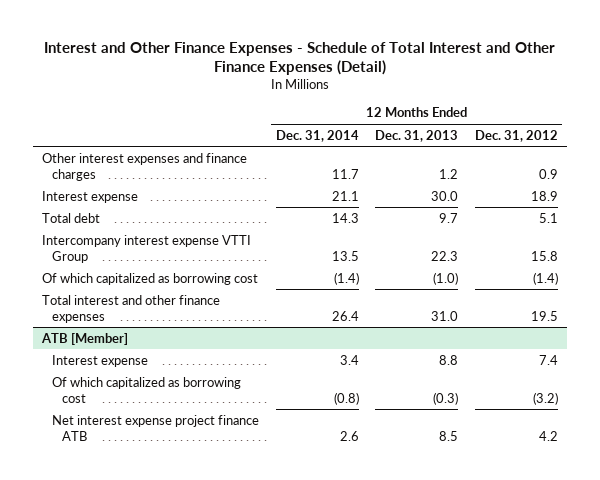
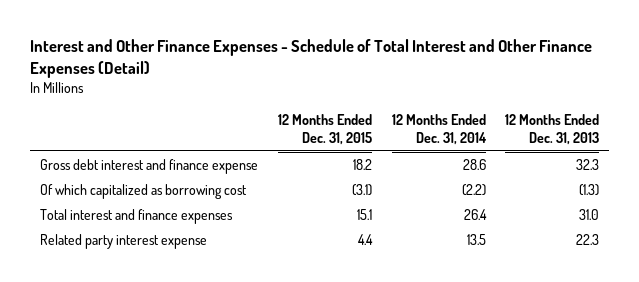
- | 12 Months Ended Dec. 31, 2014 | 12 Months Ended Dec. 31, 2013 | 12 Months Ended Dec. 31, 2012
+ | 12 Months Ended Dec. 31, 2015 | 12 Months Ended Dec. 31, 2014 | 12 Months Ended Dec. 31, 2013
- Other interest expenses and finance charges | 11.7 | 1.2 | 0.9
- Interest expense | 21.1 | 30.0 | 18.9
- Total debt | 14.3 | 9.7 | 5.1
- Intercompany interest expense VTTI Group | 13.5 | 22.3 | 15.8
- Of which capitalized as borrowing cost | (1.4) | (1.0) | (1.4)
- Total interest and other finance expenses | 26.4 | 31.0 | 19.5
- ATB [Member]
- Interest expense | 3.4 | 8.8 | 7.4
- Of which capitalized as borrowing cost | (0.8) | (0.3) | (3.2)
- Net interest expense project finance ATB | 2.6 | 8.5 | 4.2
+ Gross debt interest and finance expense | 18.2 | 28.6 | 32.3
+ Of which capitalized as borrowing cost | (3.1) | (2.2) | (1.3)
+ Total interest and finance expenses | 15.1 | 26.4 | 31.0
+ Related party interest expense | 4.4 | 13.5 | 22.3

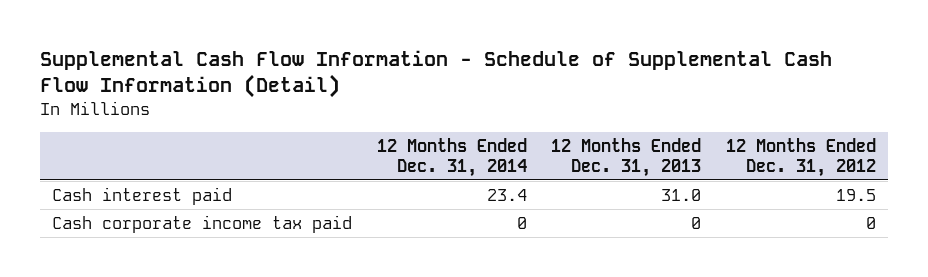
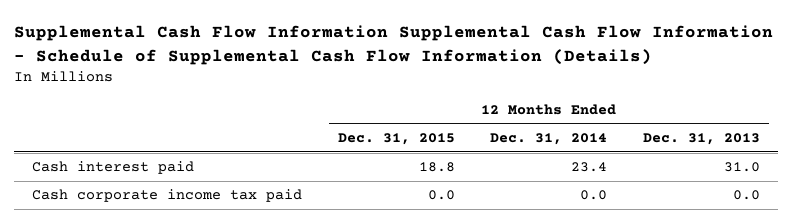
- Supplemental Cash Flow Information - Schedule of Supplemental Cash Flow Information (Detail)
+ Supplemental Cash Flow Information Supplemental Cash Flow Information - Schedule of Supplemental Cash Flow Information (Details)
- | 12 Months Ended Dec. 31, 2014 | 12 Months Ended Dec. 31, 2013 | 12 Months Ended Dec. 31, 2012
+ | 12 Months Ended Dec. 31, 2015 | 12 Months Ended Dec. 31, 2014 | 12 Months Ended Dec. 31, 2013
- Cash corporate income tax paid | 0 | 0 | 0
+ Cash corporate income tax paid | 0.0 | 0.0 | 0.0

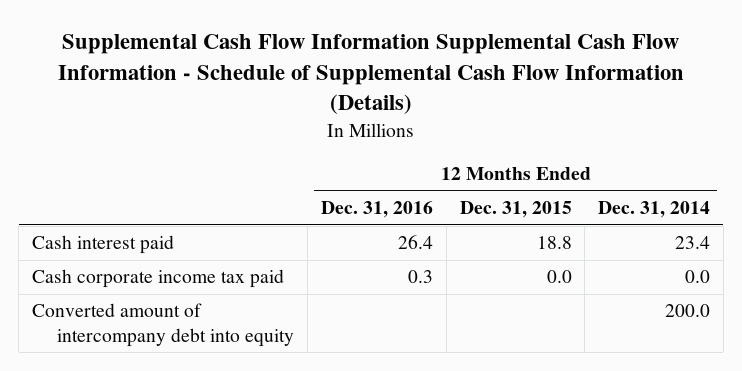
- | 12 Months Ended Dec. 31, 2015 | 12 Months Ended Dec. 31, 2014 | 12 Months Ended Dec. 31, 2013
+ | 12 Months Ended Dec. 31, 2016 | 12 Months Ended Dec. 31, 2015 | 12 Months Ended Dec. 31, 2014
+ Converted amount of intercompany debt into equity | | | 200.0

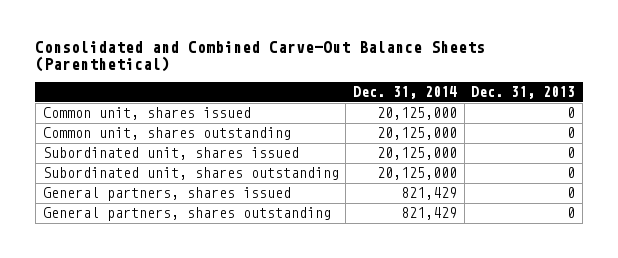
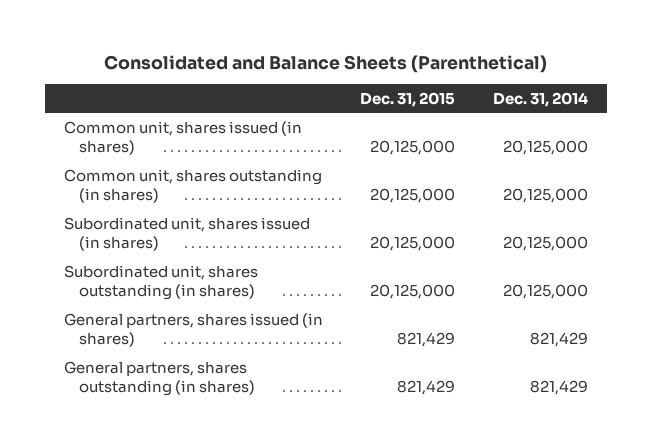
- Consolidated and Combined Carve-Out Balance Sheets (Parenthetical)
+ Consolidated and Balance Sheets (Parenthetical)
- | Dec. 31, 2014 | Dec. 31, 2013
+ | Dec. 31, 2015 | Dec. 31, 2014
- Common unit, shares issued | 20,125,000 | 0
- Common unit, shares outstanding | 20,125,000 | 0
- Subordinated unit, shares issued | 20,125,000 | 0
- Subordinated unit, shares outstanding | 20,125,000 | 0
- General partners, shares issued | 821,429 | 0
- General partners, shares outstanding | 821,429 | 0
+ Common unit, shares issued (in shares) | 20,125,000 | 20,125,000
+ Common unit, shares outstanding (in shares) | 20,125,000 | 20,125,000
+ Subordinated unit, shares issued (in shares) | 20,125,000 | 20,125,000
+ Subordinated unit, shares outstanding (in shares) | 20,125,000 | 20,125,000
+ General partners, shares issued (in shares) | 821,429 | 821,429
+ General partners, shares outstanding (in shares) | 821,429 | 821,429

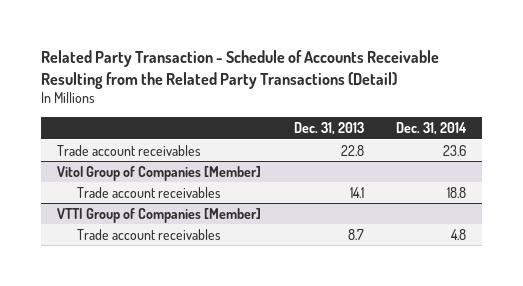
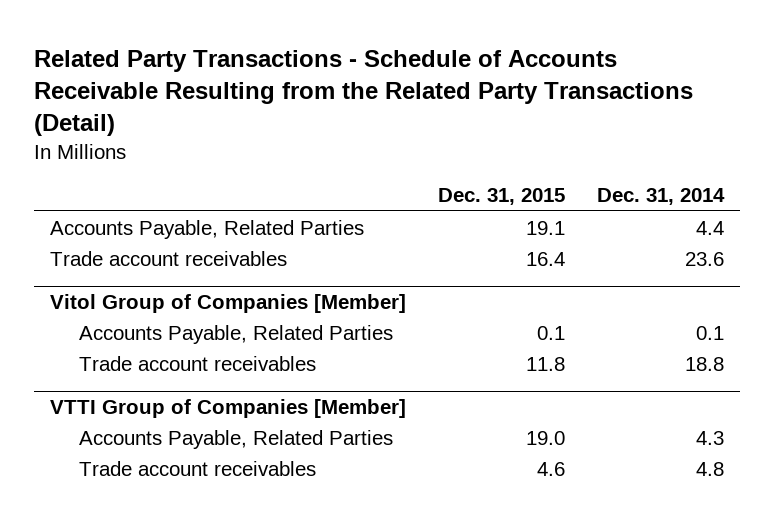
- Related Party Transaction - Schedule of Accounts Receivable Resulting from the Related Party Transactions (Detail)
+ Related Party Transactions - Schedule of Accounts Receivable Resulting from the Related Party Transactions (Detail)
- | Dec. 31, 2013 | Dec. 31, 2014
+ | Dec. 31, 2015 | Dec. 31, 2014
+ Accounts Payable, Related Parties | 19.1 | 4.4
@ Vitol Group of Companies [Member]
+ Accounts Payable, Related Parties | 0.1 | 0.1
@ VTTI Group of Companies [Member]
+ Accounts Payable, Related Parties | 19.0 | 4.3

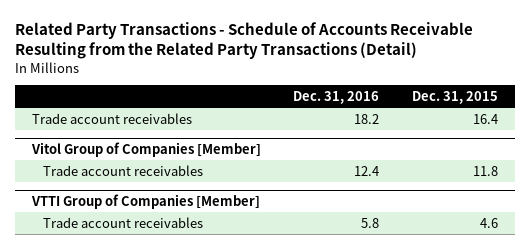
- | Dec. 31, 2015 | Dec. 31, 2014
+ | Dec. 31, 2016 | Dec. 31, 2015
- Accounts Payable, Related Parties | 19.1 | 4.4
@ Vitol Group of Companies [Member]
- Accounts Payable, Related Parties | 0.1 | 0.1
@ VTTI Group of Companies [Member]
- Accounts Payable, Related Parties | 19.0 | 4.3

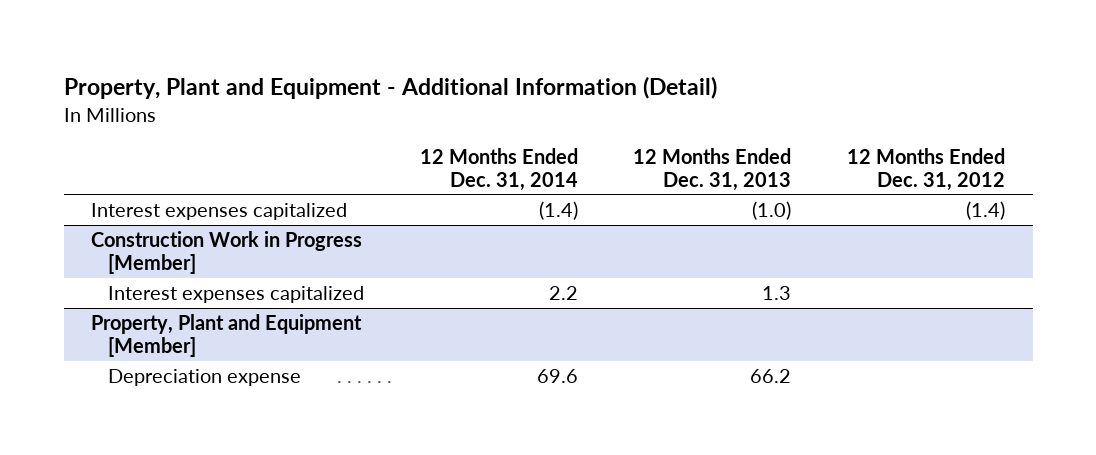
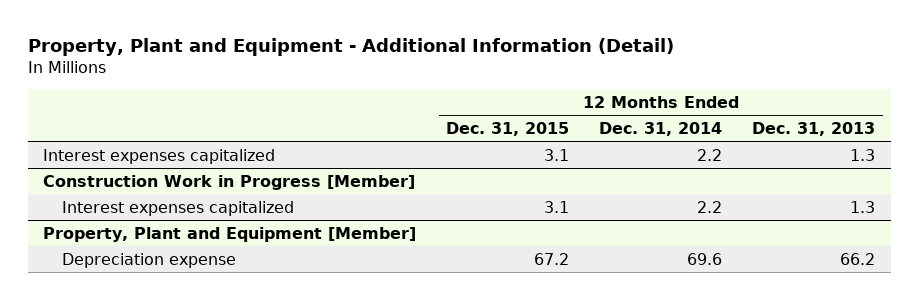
- | 12 Months Ended Dec. 31, 2014 | 12 Months Ended Dec. 31, 2013 | 12 Months Ended Dec. 31, 2012
+ | 12 Months Ended Dec. 31, 2015 | 12 Months Ended Dec. 31, 2014 | 12 Months Ended Dec. 31, 2013
- Interest expenses capitalized | (1.4) | (1.0) | (1.4)
+ Interest expenses capitalized | 3.1 | 2.2 | 1.3

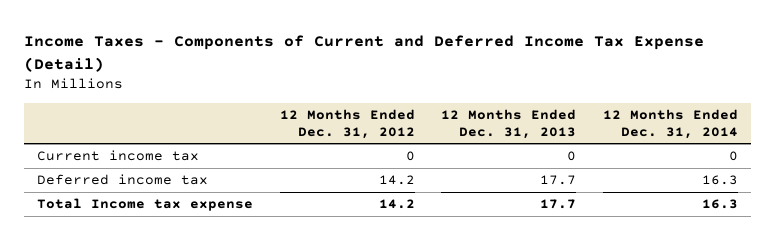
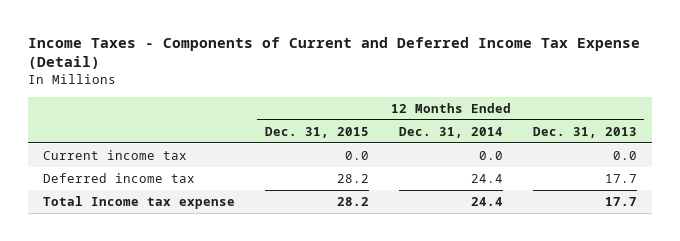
- | 12 Months Ended Dec. 31, 2012 | 12 Months Ended Dec. 31, 2013 | 12 Months Ended Dec. 31, 2014
+ | 12 Months Ended Dec. 31, 2015 | 12 Months Ended Dec. 31, 2014 | 12 Months Ended Dec. 31, 2013
- Current income tax | 0 | 0 | 0
- Deferred income tax | 14.2 | 17.7 | 16.3
- Total Income tax expense | 14.2 | 17.7 | 16.3
+ Current income tax | 0.0 | 0.0 | 0.0
+ Deferred income tax | 28.2 | 24.4 | 17.7
+ Total Income tax expense | 28.2 | 24.4 | 17.7

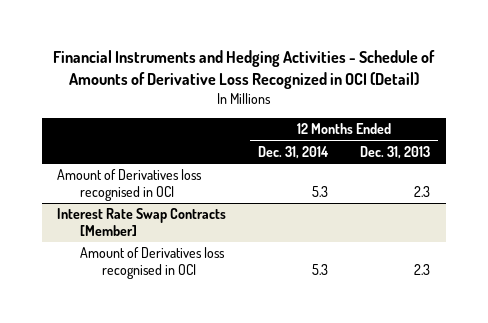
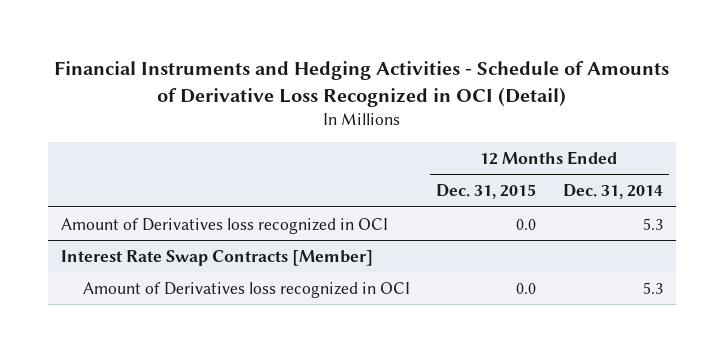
- | 12 Months Ended Dec. 31, 2014 | 12 Months Ended Dec. 31, 2013
+ | 12 Months Ended Dec. 31, 2015 | 12 Months Ended Dec. 31, 2014
- Amount of Derivatives loss recognised in OCI | 5.3 | 2.3
+ Amount of Derivatives loss recognized in OCI | 0.0 | 5.3
@ Interest Rate Swap Contracts [Member]
- Amount of Derivatives loss recognised in OCI | 5.3 | 2.3
+ Amount of Derivatives loss recognized in OCI | 0.0 | 5.3

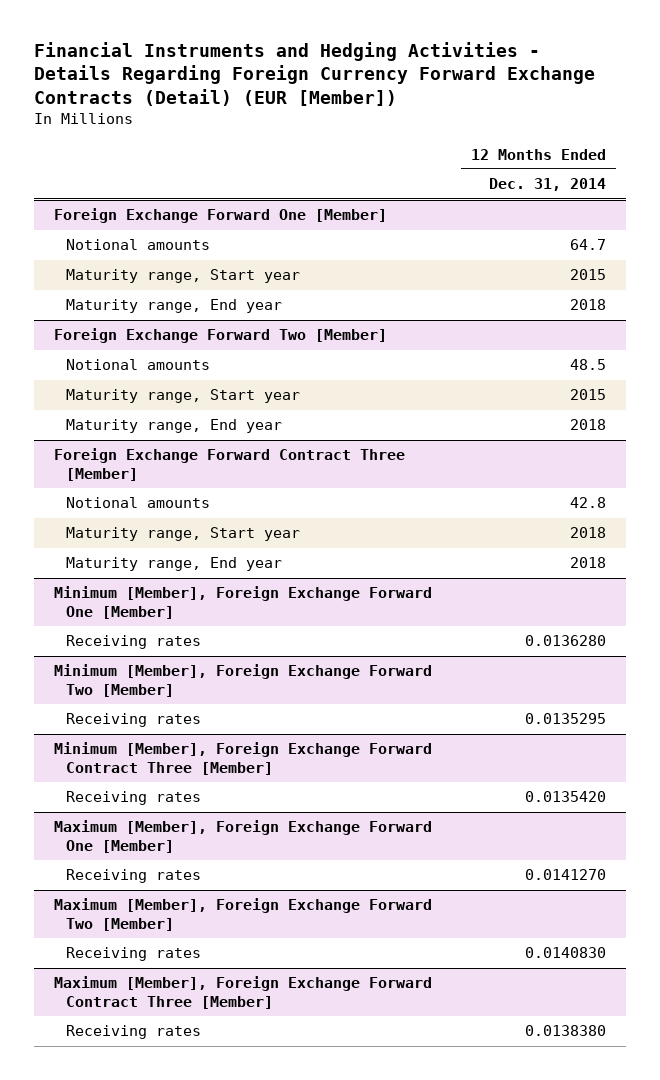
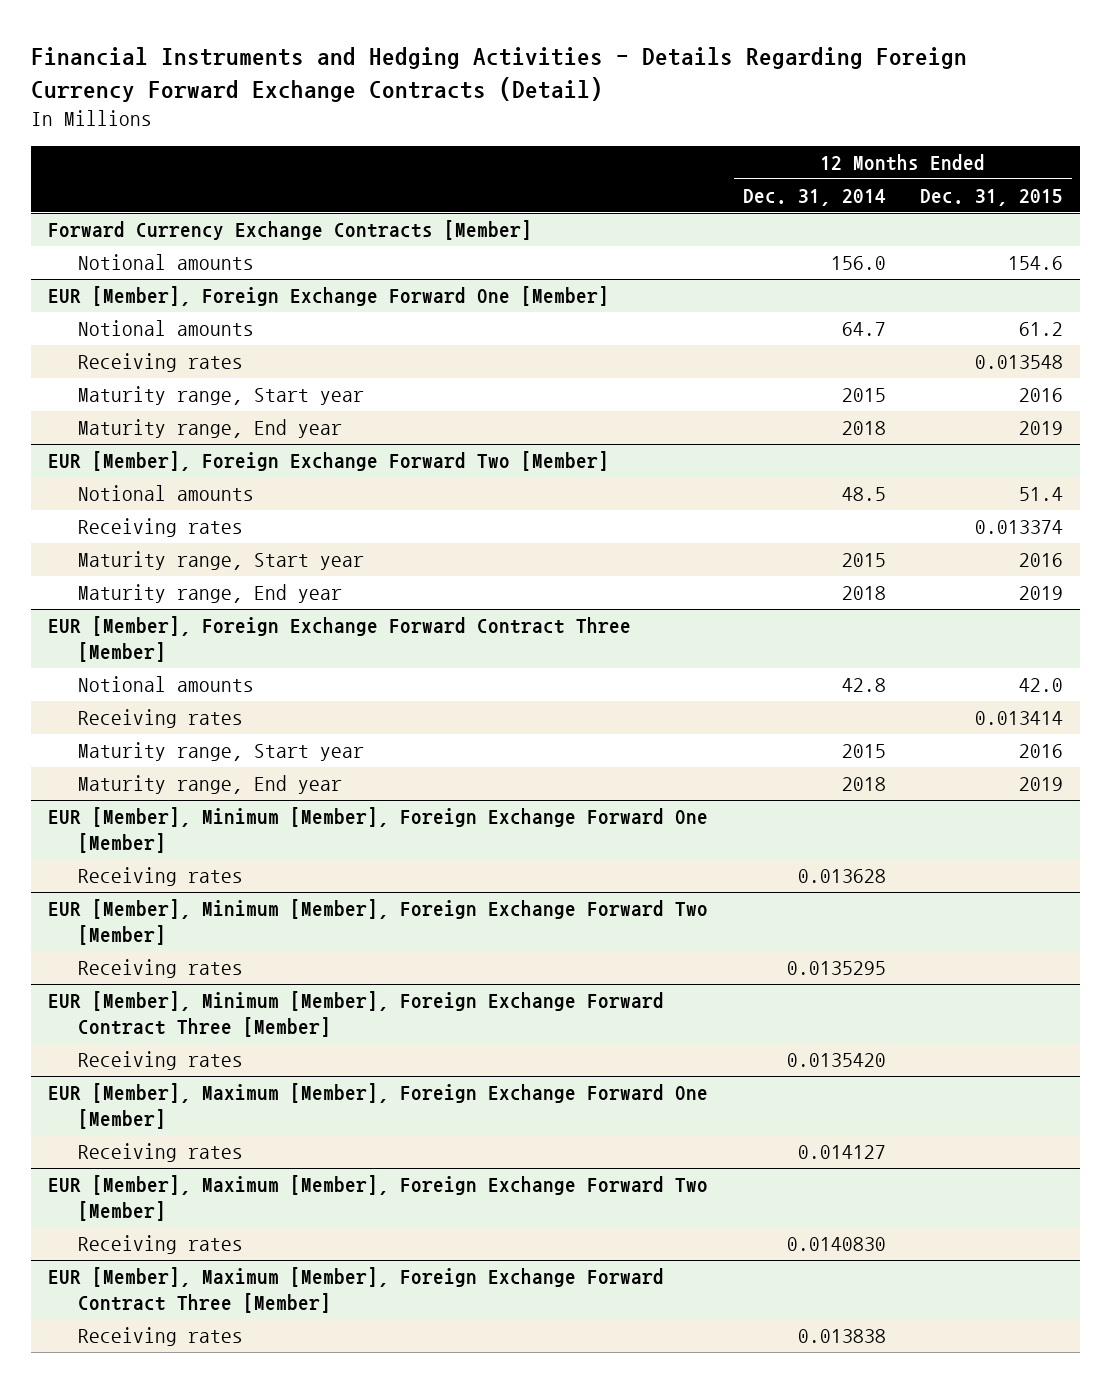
- Financial Instruments and Hedging Activities - Details Regarding Foreign Currency Forward Exchange Contracts (Detail) (EUR [Member])
+ Financial Instruments and Hedging Activities - Details Regarding Foreign Currency Forward Exchange Contracts (Detail)
- | 12 Months Ended Dec. 31, 2014
+ | 12 Months Ended Dec. 31, 2014 | 12 Months Ended Dec. 31, 2015
- Foreign Exchange Forward One [Member]
+ Forward Currency Exchange Contracts [Member]
+ Notional amounts | 156.0 | 154.6
+ EUR [Member], Foreign Exchange Forward One [Member]
+ Receiving rates | | 0.013548
- Foreign Exchange Forward Two [Member]
+ EUR [Member], Foreign Exchange Forward Two [Member]
+ Receiving rates | | 0.013374
- Foreign Exchange Forward Contract Three [Member]
+ EUR [Member], Foreign Exchange Forward Contract Three [Member]
- Maturity range, Start year | 2018
+ Receiving rates | | 0.013414
+ Maturity range, Start year | 2015 | 2016
- Minimum [Member], Foreign Exchange Forward One [Member]
- Receiving rates | 0.0136280
- Minimum [Member], Foreign Exchange Forward Two [Member]
+ EUR [Member], Minimum [Member], Foreign Exchange Forward One [Member]
+ Receiving rates | 0.013628 |
+ EUR [Member], Minimum [Member], Foreign Exchange Forward Two [Member]
- Minimum [Member], Foreign Exchange Forward Contract Three [Member]
+ EUR [Member], Minimum [Member], Foreign Exchange Forward Contract Three [Member]
- Maximum [Member], Foreign Exchange Forward One [Member]
- Receiving rates | 0.0141270
- Maximum [Member], Foreign Exchange Forward Two [Member]
+ EUR [Member], Maximum [Member], Foreign Exchange Forward One [Member]
+ Receiving rates | 0.014127 |
+ EUR [Member], Maximum [Member], Foreign Exchange Forward Two [Member]
- Maximum [Member], Foreign Exchange Forward Contract Three [Member]
- Receiving rates | 0.0138380
+ EUR [Member], Maximum [Member], Foreign Exchange Forward Contract Three [Member]
+ Receiving rates | 0.013838 |

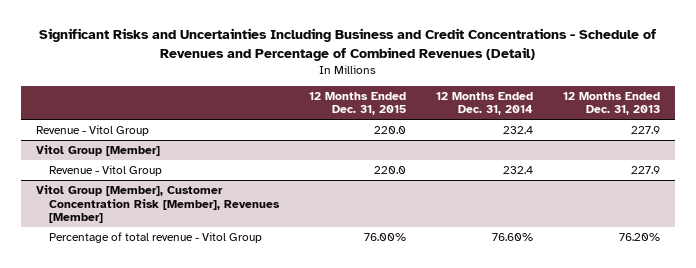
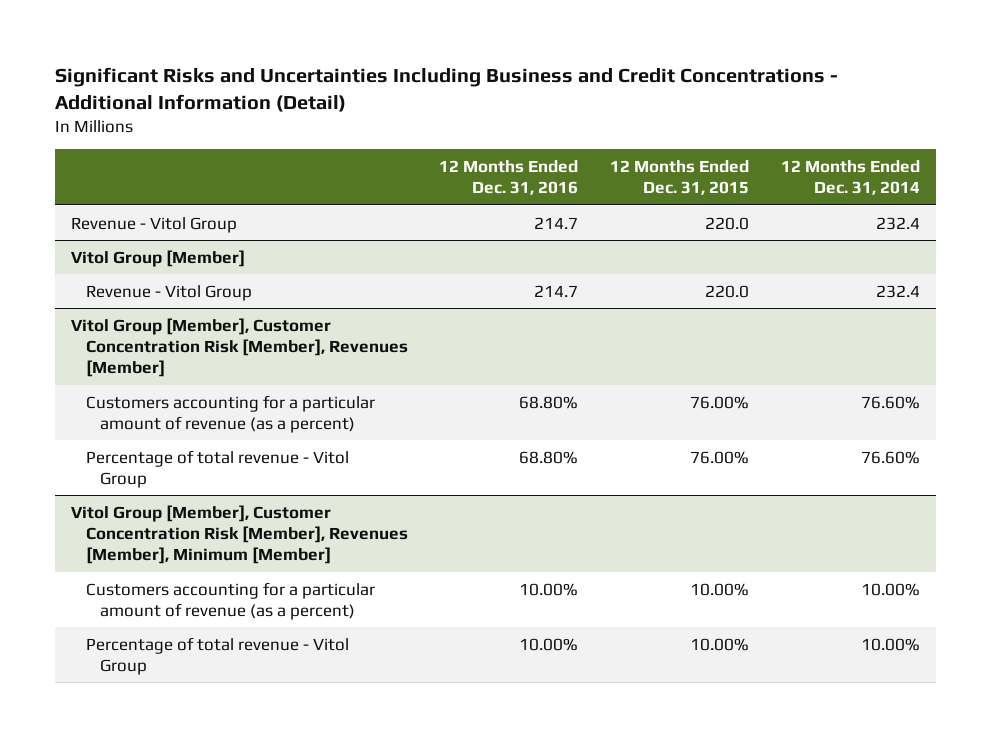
- Significant Risks and Uncertainties Including Business and Credit Concentrations - Schedule of Revenues and Percentage of Combined Revenues (Detail)
+ Significant Risks and Uncertainties Including Business and Credit Concentrations - Additional Information (Detail)
- | 12 Months Ended Dec. 31, 2015 | 12 Months Ended Dec. 31, 2014 | 12 Months Ended Dec. 31, 2013
+ | 12 Months Ended Dec. 31, 2016 | 12 Months Ended Dec. 31, 2015 | 12 Months Ended Dec. 31, 2014
@ Vitol Group [Member], Customer Concentration Risk [Member], Revenues [Member]
+ Customers accounting for a particular amount of revenue (as a percent) | 68.80% | 76.00% | 76.60%
+ Vitol Group [Member], Customer Concentration Risk [Member], Revenues [Member], Minimum [Member]
+ Customers accounting for a particular amount of revenue (as a percent) | 10.00% | 10.00% | 10.00%
+ Percentage of total revenue - Vitol Group | 10.00% | 10.00% | 10.00%

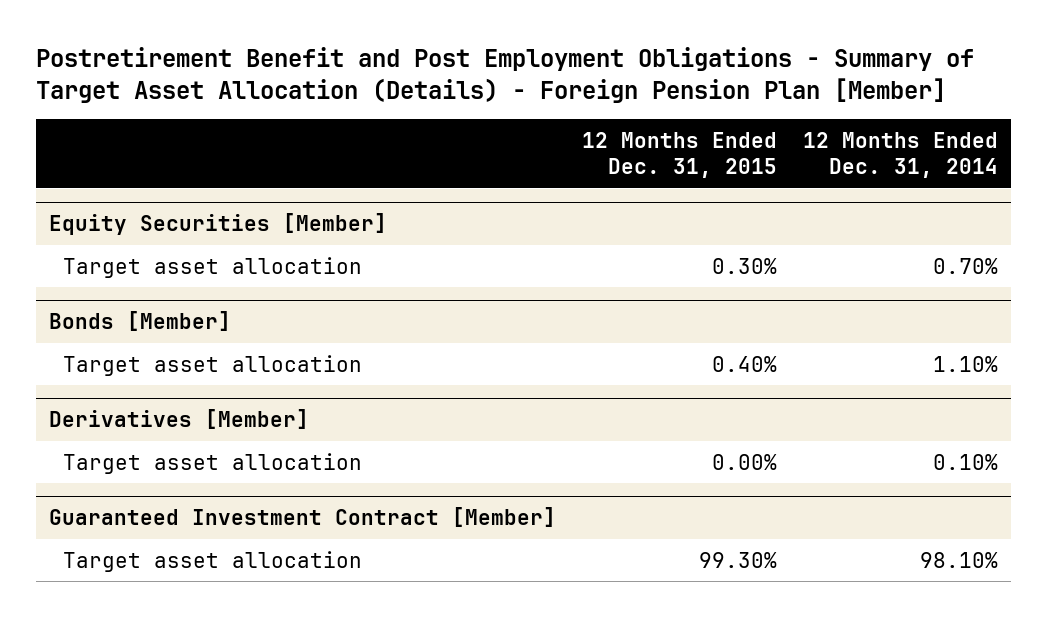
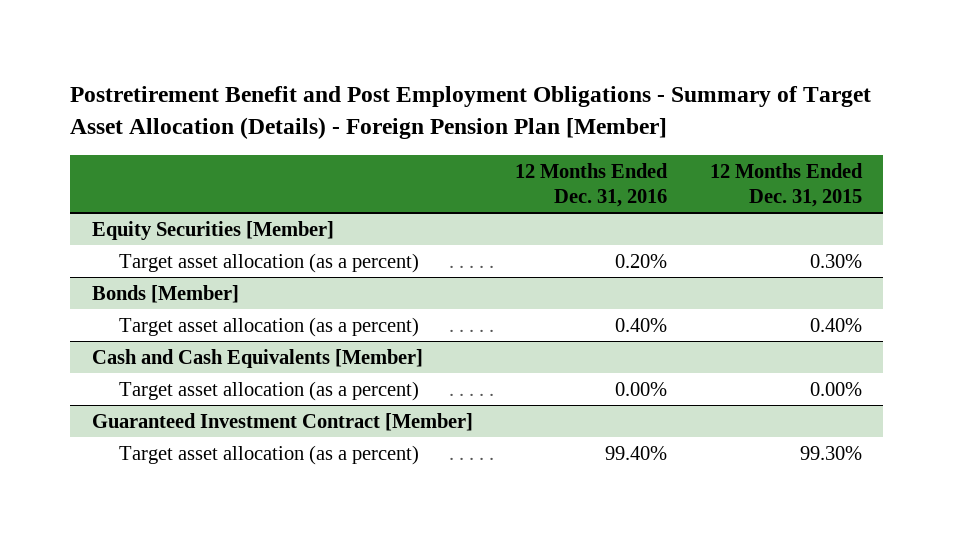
- | 12 Months Ended Dec. 31, 2015 | 12 Months Ended Dec. 31, 2014
+ | 12 Months Ended Dec. 31, 2016 | 12 Months Ended Dec. 31, 2015
@ Equity Securities [Member]
- Target asset allocation | 0.30% | 0.70%
+ Target asset allocation (as a percent) | 0.20% | 0.30%
@ Bonds [Member]
- Target asset allocation | 0.40% | 1.10%
- Derivatives [Member]
- Target asset allocation | 0.00% | 0.10%
@ Bonds [Member]
+ Target asset allocation (as a percent) | 0.40% | 0.40%
+ Cash and Cash Equivalents [Member]
+ Target asset allocation (as a percent) | 0.00% | 0.00%
@ Guaranteed Investment Contract [Member]
- Target asset allocation | 99.30% | 98.10%
+ Target asset allocation (as a percent) | 99.40% | 99.30%

